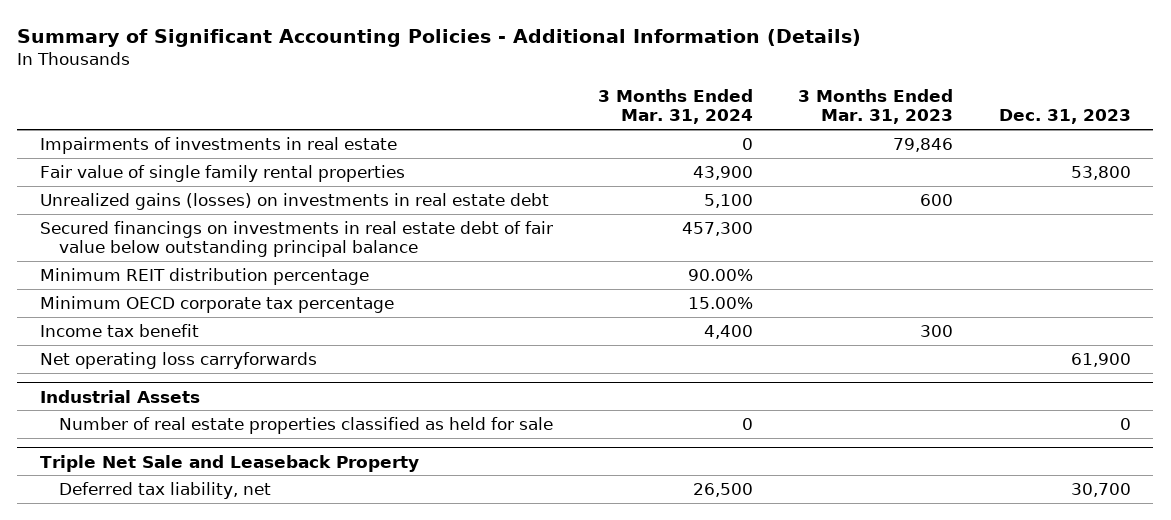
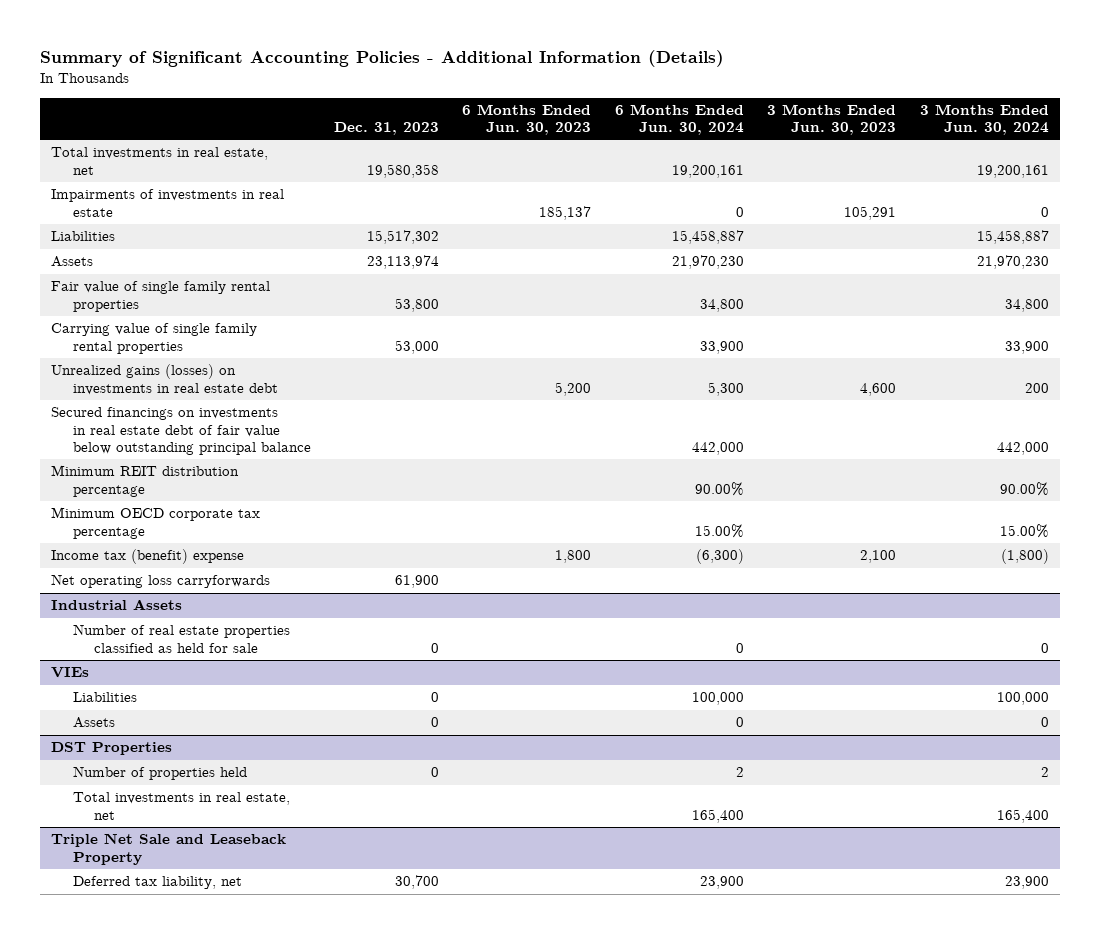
- | 3 Months Ended Mar. 31, 2024 | 3 Months Ended Mar. 31, 2023 | Dec. 31, 2023
+ | Dec. 31, 2023 | 6 Months Ended Jun. 30, 2023 | 6 Months Ended Jun. 30, 2024 | 3 Months Ended Jun. 30, 2023 | 3 Months Ended Jun. 30, 2024
+ Total investments in real estate, net | 19,580,358 | | 19,200,161 | | 19,200,161
+ Liabilities | 15,517,302 | | 15,458,887 | | 15,458,887
+ Assets | 23,113,974 | | 21,970,230 | | 21,970,230
+ Carrying value of single family rental properties | 53,000 | | 33,900 | | 33,900
- Income tax benefit | 4,400 | 300 |
+ Income tax (benefit) expense | | 1,800 | (6,300) | 2,100 | (1,800)
+ VIEs
+ Liabilities | 0 | | 100,000 | | 100,000
+ Assets | 0 | | 0 | | 0
+ DST Properties
+ Number of properties held | 0 | | 2 | | 2
+ Total investments in real estate, net | | | 165,400 | | 165,400

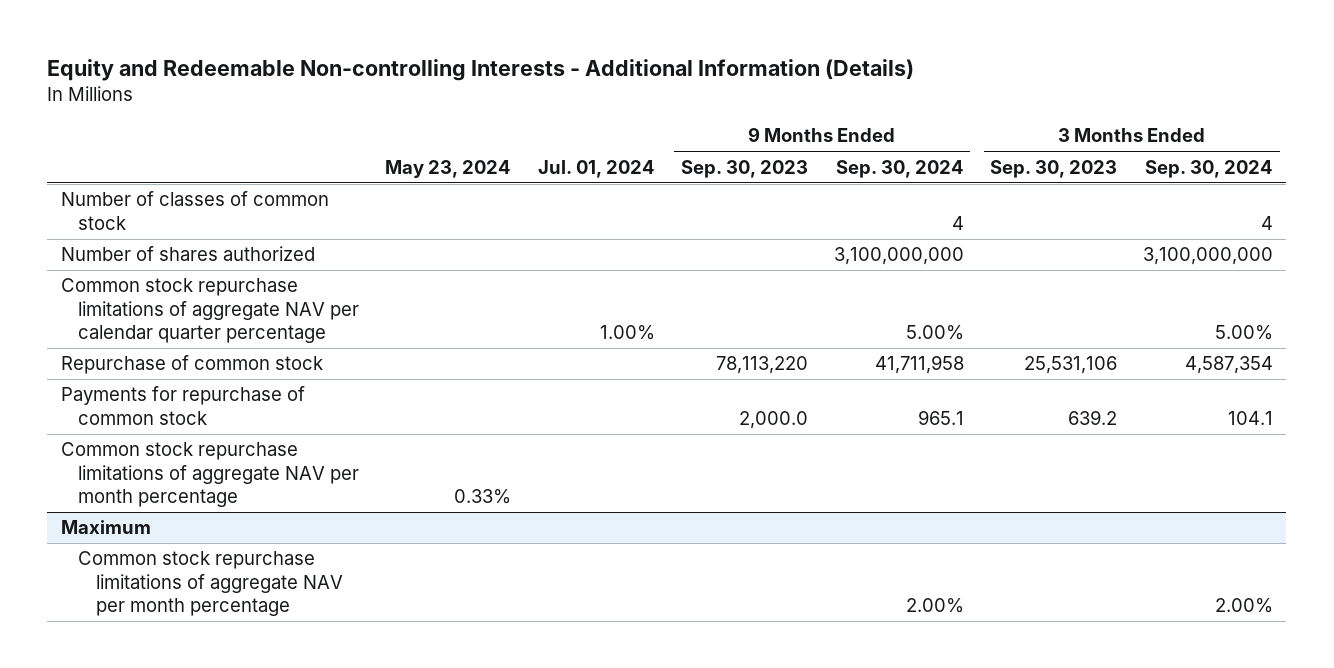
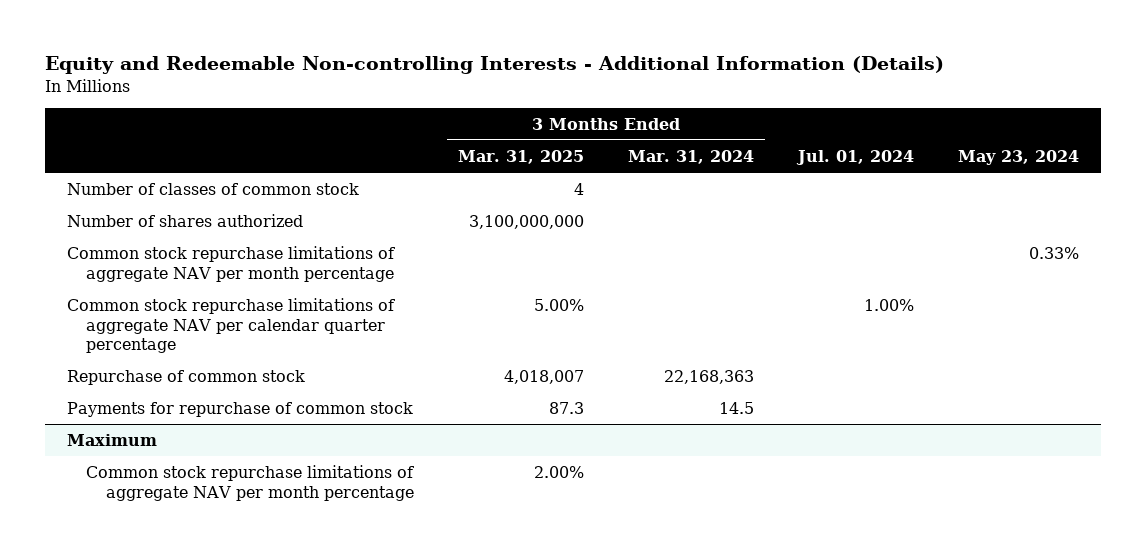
- | May 23, 2024 | Jul. 01, 2024 | 9 Months Ended Sep. 30, 2023 | 9 Months Ended Sep. 30, 2024 | 3 Months Ended Sep. 30, 2023 | 3 Months Ended Sep. 30, 2024
+ | 3 Months Ended Mar. 31, 2025 | 3 Months Ended Mar. 31, 2024 | Jul. 01, 2024 | May 23, 2024
moved up: Common stock repurchase limitations of aggregate NAV per month percentage | | | | 0.33%

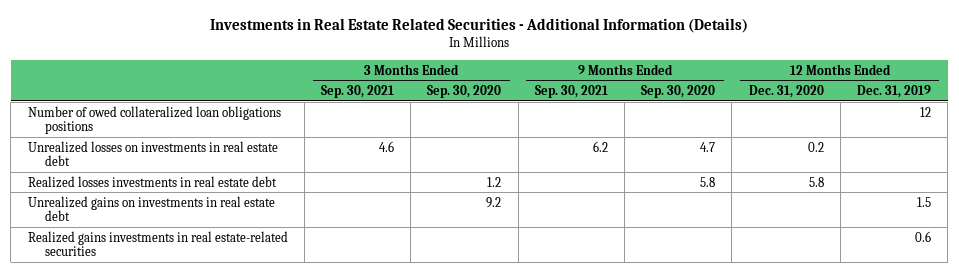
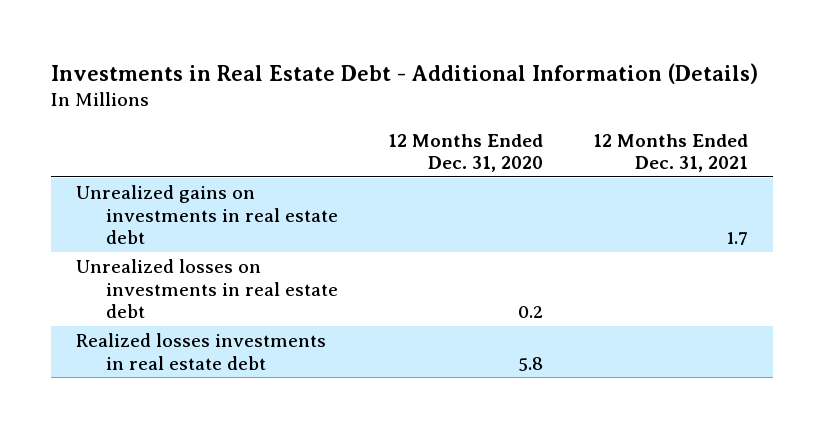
- Investments in Real Estate Related Securities - Additional Information (Details)
+ Investments in Real Estate Debt - Additional Information (Details)
- | 3 Months Ended Sep. 30, 2021 | 3 Months Ended Sep. 30, 2020 | 9 Months Ended Sep. 30, 2021 | 9 Months Ended Sep. 30, 2020 | 12 Months Ended Dec. 31, 2020 | 12 Months Ended Dec. 31, 2019
+ | 12 Months Ended Dec. 31, 2020 | 12 Months Ended Dec. 31, 2021
- Number of owed collateralized loan obligations positions | | | | | | 12
moved up: Unrealized gains on investments in real estate debt | | 1.7
- Realized gains investments in real estate-related securities | | | | | | 0.6

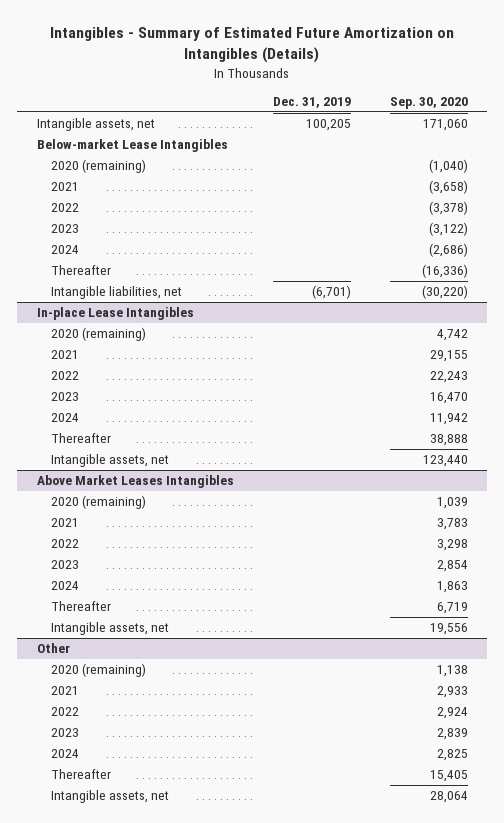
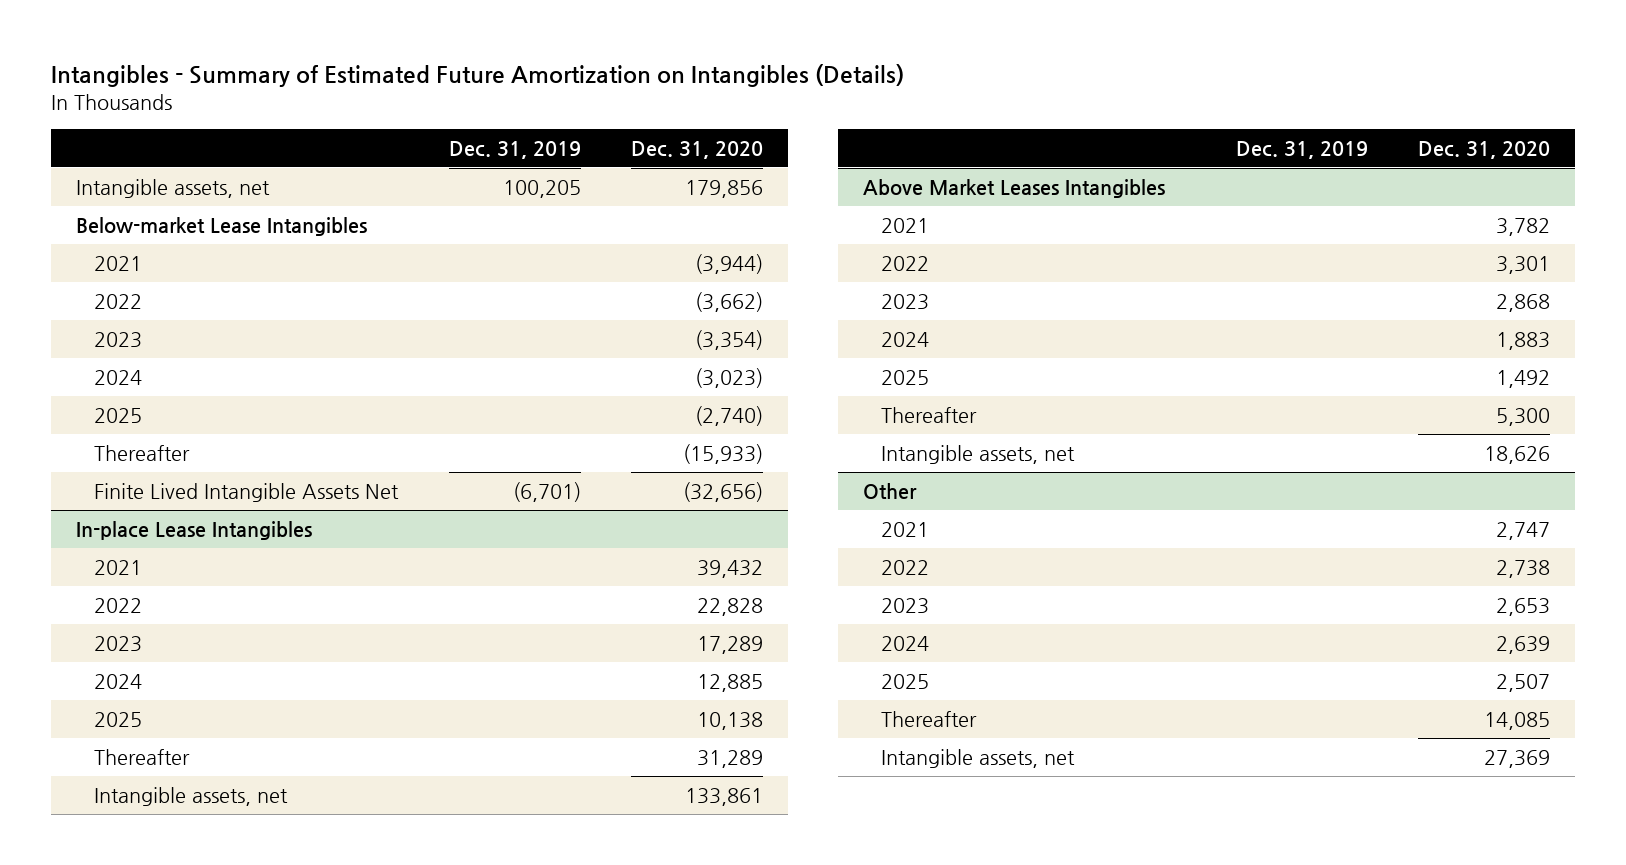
- | Dec. 31, 2019 | Sep. 30, 2020
+ | Dec. 31, 2019 | Dec. 31, 2020
- 2020 (remaining) | | (1,040)
+ 2025 | | (2,740)
- Intangible liabilities, net | (6,701) | (30,220)
+ Finite Lived Intangible Assets Net | (6,701) | (32,656)
@ In-place Lease Intangibles
- 2020 (remaining) | | 4,742
+ 2025 | | 10,138
@ Above Market Leases Intangibles
- 2020 (remaining) | | 1,039
+ 2025 | | 1,492
@ Other
- 2020 (remaining) | | 1,138
+ 2025 | | 2,507

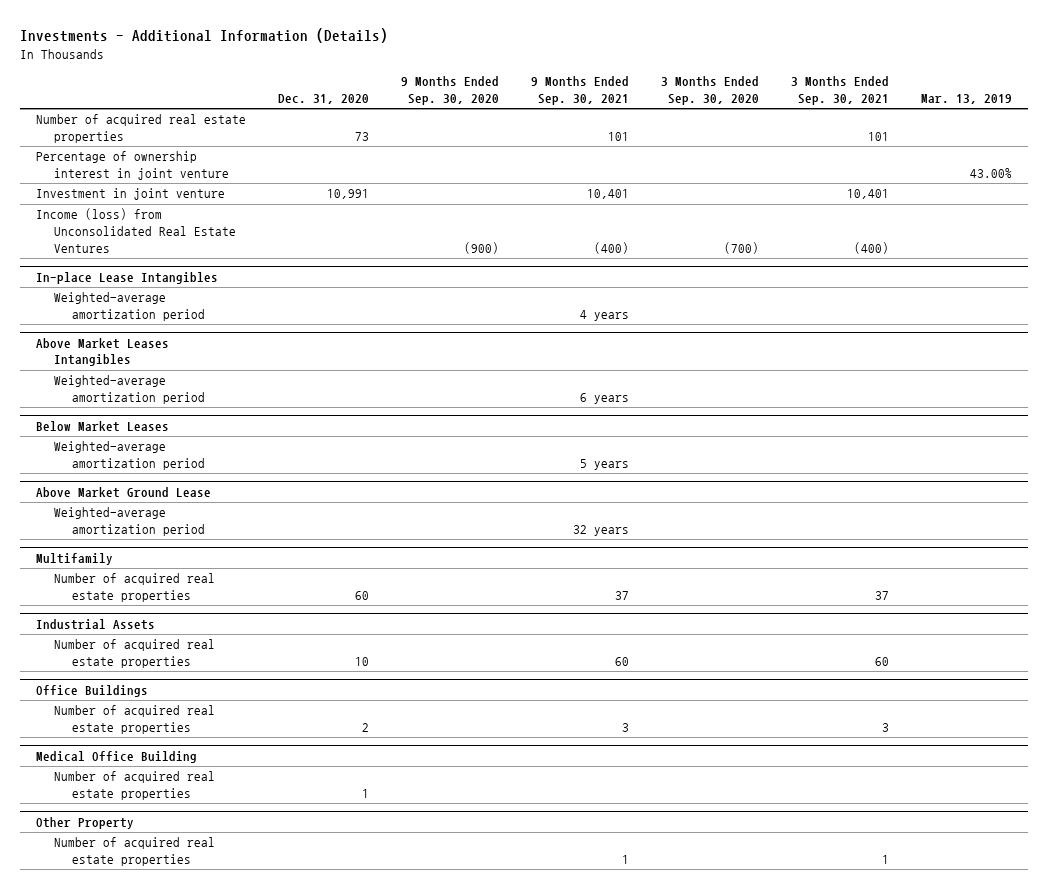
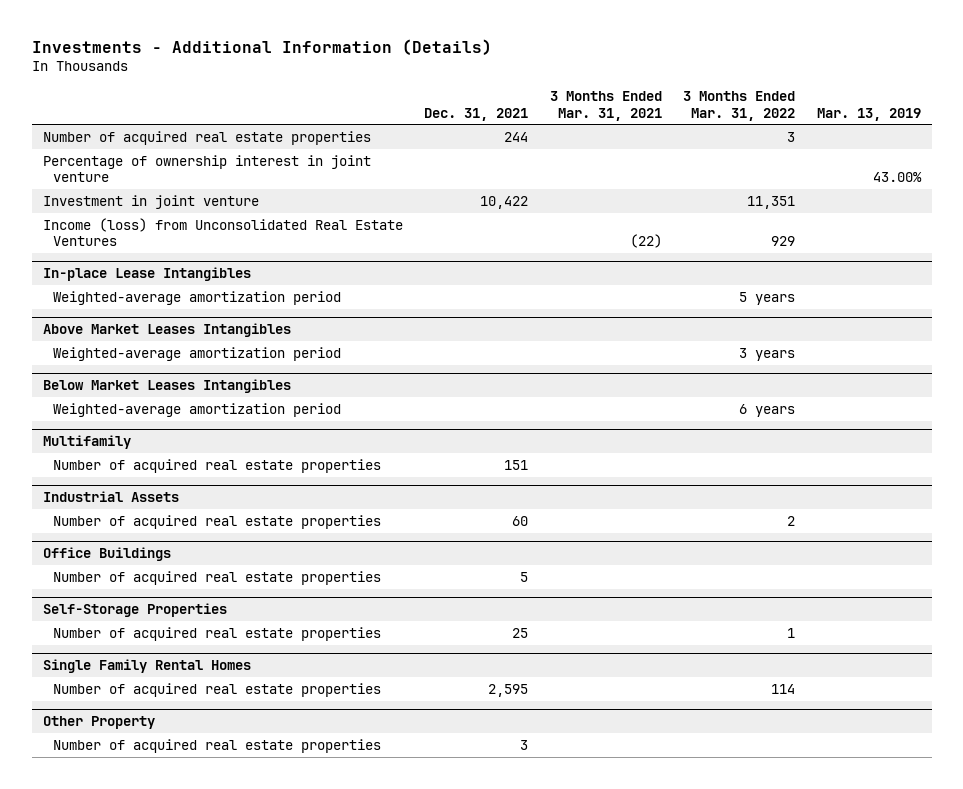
- | Dec. 31, 2020 | 9 Months Ended Sep. 30, 2020 | 9 Months Ended Sep. 30, 2021 | 3 Months Ended Sep. 30, 2020 | 3 Months Ended Sep. 30, 2021 | Mar. 13, 2019
+ | Dec. 31, 2021 | 3 Months Ended Mar. 31, 2021 | 3 Months Ended Mar. 31, 2022 | Mar. 13, 2019
- Below Market Leases
+ Below Market Leases Intangibles
- Above Market Ground Lease
- Weighted-average amortization period | | | 32 years | | |
- Medical Office Building
- Number of acquired real estate properties | 1 | | | | |
+ Self-Storage Properties
+ Number of acquired real estate properties | 25 | | 1 |
+ Single Family Rental Homes
+ Number of acquired real estate properties | 2,595 | | 114 |

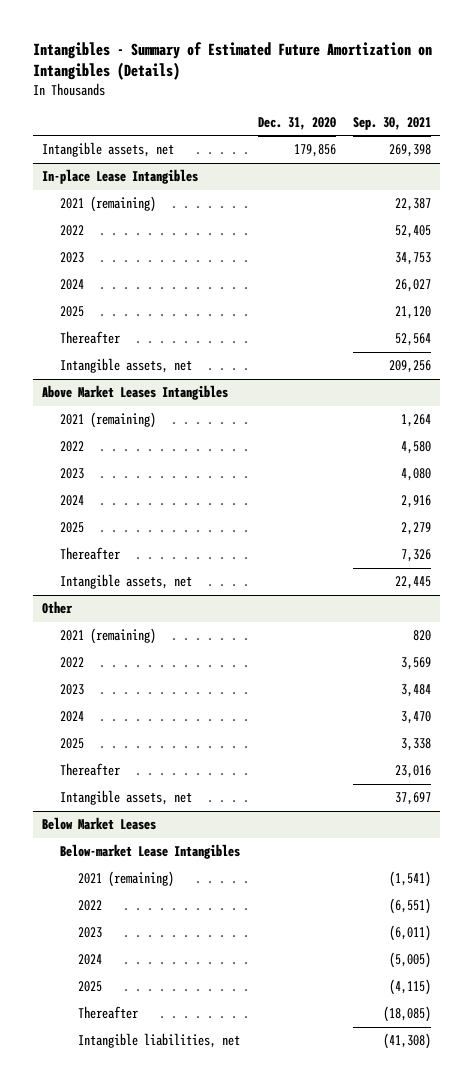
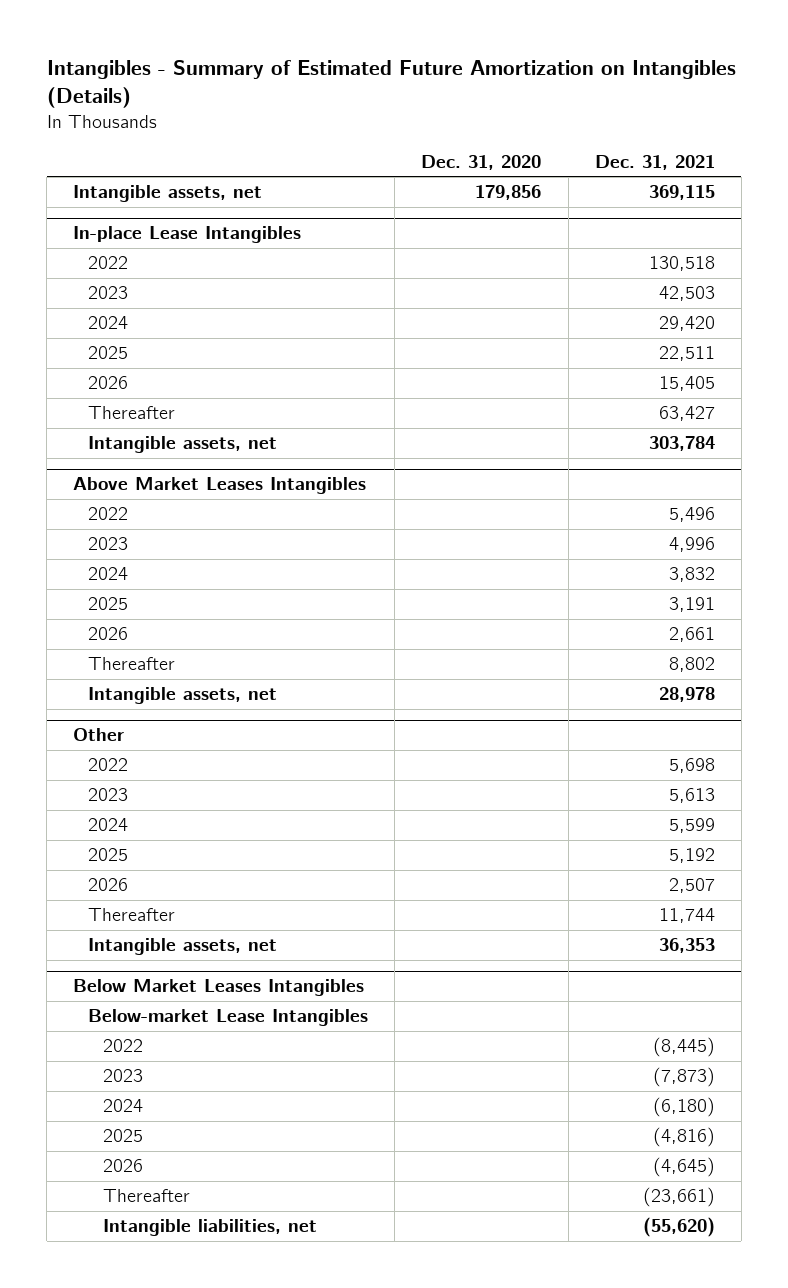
- | Dec. 31, 2020 | Sep. 30, 2021
+ | Dec. 31, 2020 | Dec. 31, 2021
@ In-place Lease Intangibles
- 2021 (remaining) | | 22,387
+ 2026 | | 15,405
@ Above Market Leases Intangibles
- 2021 (remaining) | | 1,264
+ 2026 | | 2,661
@ Other
- 2021 (remaining) | | 820
+ 2026 | | 2,507
- Below Market Leases
+ Below Market Leases Intangibles
- 2021 (remaining) | | (1,541)
+ 2026 | | (4,645)

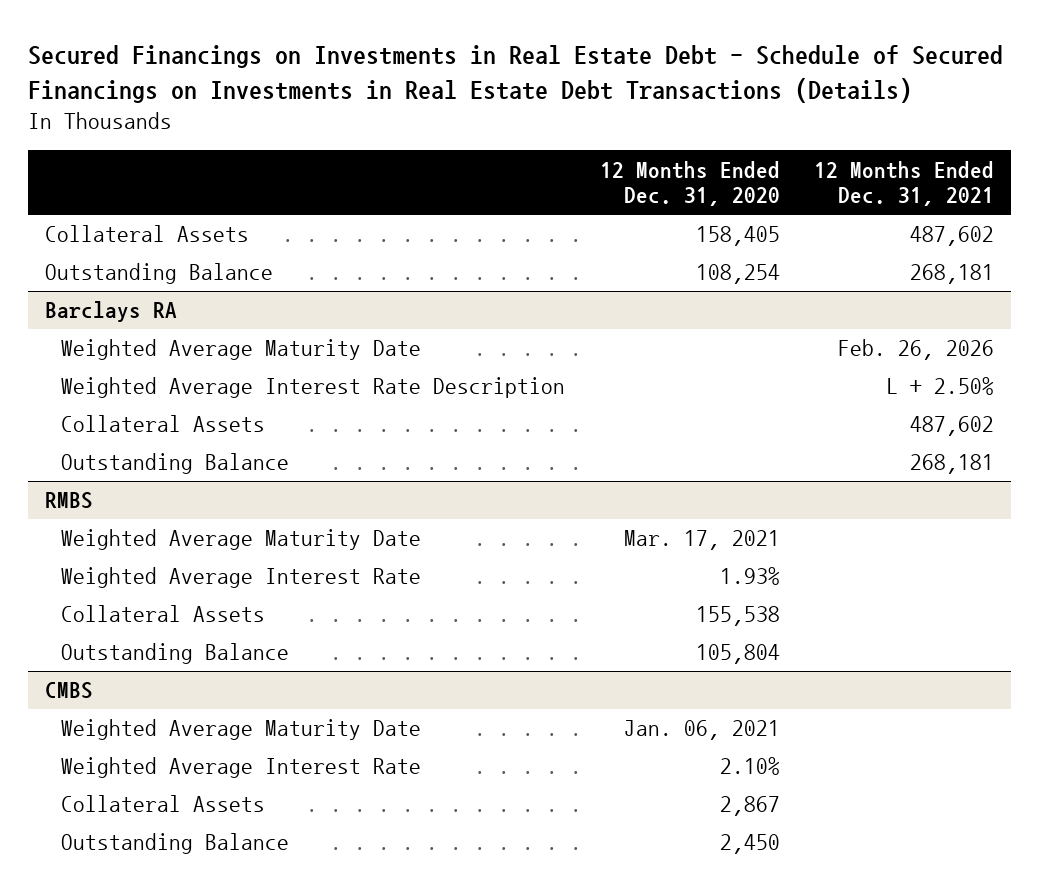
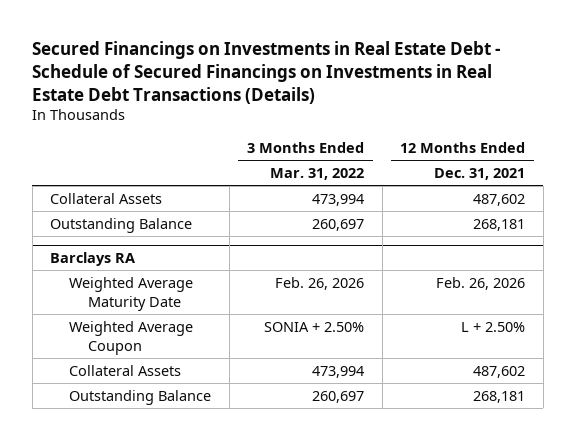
- | 12 Months Ended Dec. 31, 2020 | 12 Months Ended Dec. 31, 2021
+ | 3 Months Ended Mar. 31, 2022 | 12 Months Ended Dec. 31, 2021
@ Barclays RA
- Weighted Average Interest Rate Description | | L + 2.50%
+ Weighted Average Coupon | SONIA + 2.50% | L + 2.50%
- RMBS
- Weighted Average Maturity Date | Mar. 17, 2021 |
- Weighted Average Interest Rate | 1.93% |
- Collateral Assets | 155,538 |
- Outstanding Balance | 105,804 |
- CMBS
- Weighted Average Maturity Date | Jan. 06, 2021 |
- Weighted Average Interest Rate | 2.10% |
- Collateral Assets | 2,867 |
- Outstanding Balance | 2,450 |

